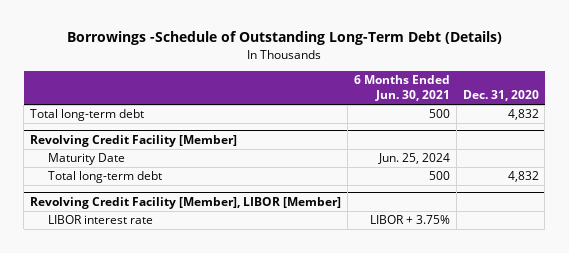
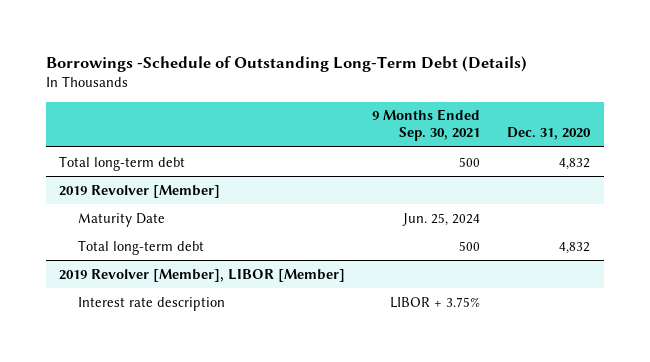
- | 6 Months Ended Jun. 30, 2021 | Dec. 31, 2020
+ | 9 Months Ended Sep. 30, 2021 | Dec. 31, 2020
- Revolving Credit Facility [Member]
+ 2019 Revolver [Member]
- Revolving Credit Facility [Member], LIBOR [Member]
- LIBOR interest rate | LIBOR + 3.75% |
+ 2019 Revolver [Member], LIBOR [Member]
+ Interest rate description | LIBOR + 3.75% |

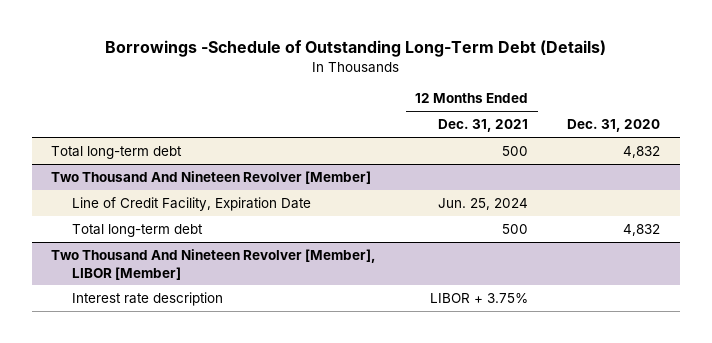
- | 9 Months Ended Sep. 30, 2021 | Dec. 31, 2020
+ | 12 Months Ended Dec. 31, 2021 | Dec. 31, 2020
- 2019 Revolver [Member]
- Maturity Date | Jun. 25, 2024 |
+ Two Thousand And Nineteen Revolver [Member]
+ Line of Credit Facility, Expiration Date | Jun. 25, 2024 |
- 2019 Revolver [Member], LIBOR [Member]
- Interest rate description | LIBOR + 3.75% |
+ Two Thousand And Nineteen Revolver [Member], LIBOR [Member]
+ Interest rate description | LIBOR + 3.75% |

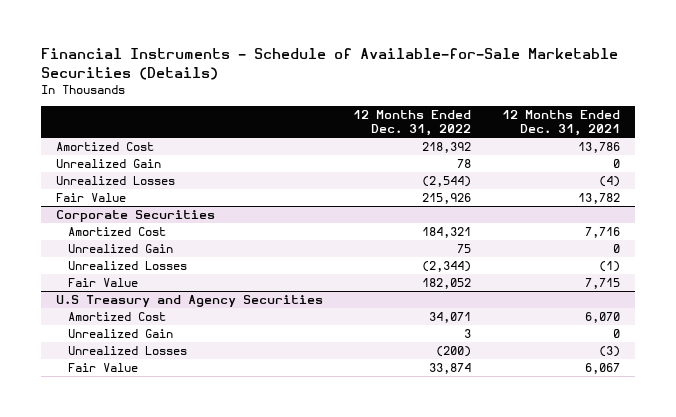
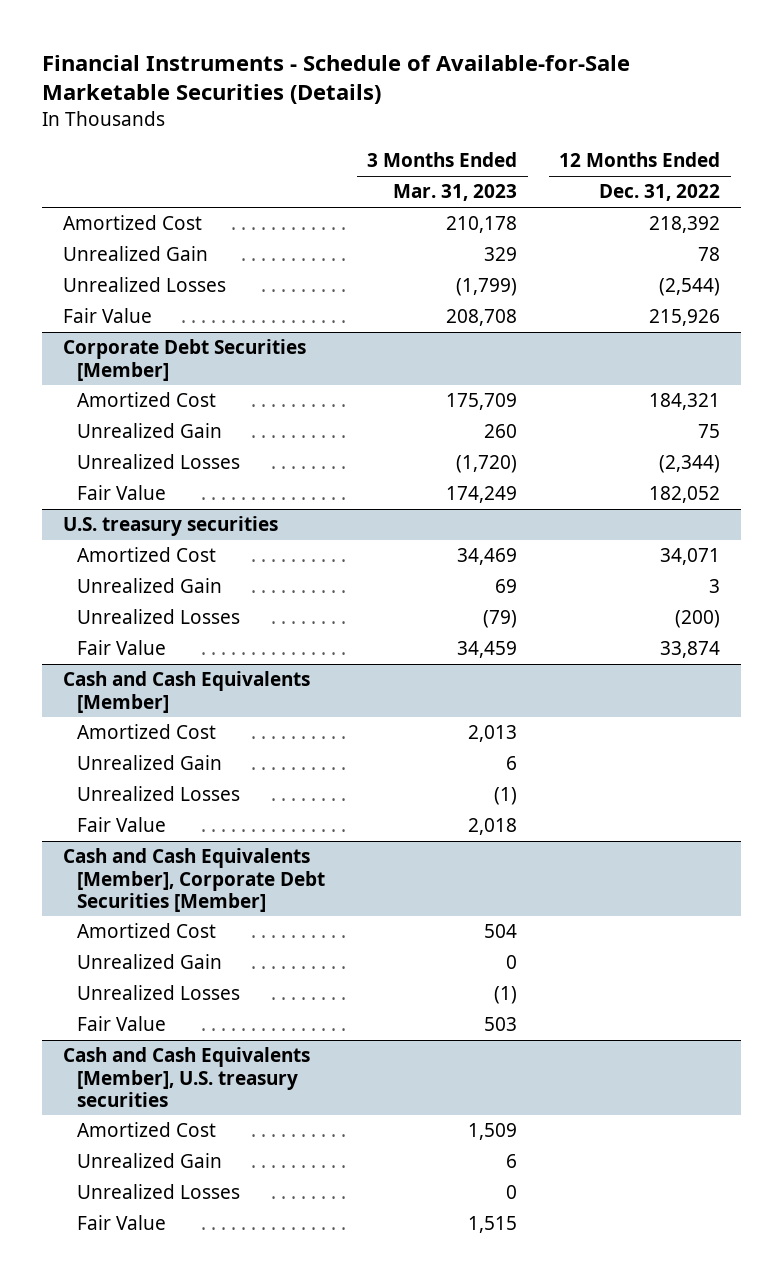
- | 12 Months Ended Dec. 31, 2022 | 12 Months Ended Dec. 31, 2021
+ | 3 Months Ended Mar. 31, 2023 | 12 Months Ended Dec. 31, 2022
- Corporate Securities
+ Corporate Debt Securities [Member]
- U.S Treasury and Agency Securities
+ U.S. treasury securities
+ Cash and Cash Equivalents [Member]
+ Amortized Cost | 2,013 |
+ Unrealized Gain | 6 |
+ Unrealized Losses | (1) |
+ Fair Value | 2,018 |
+ Cash and Cash Equivalents [Member], Corporate Debt Securities [Member]
+ Amortized Cost | 504 |
+ Unrealized Gain | 0 |
+ Unrealized Losses | (1) |
+ Fair Value | 503 |
+ Cash and Cash Equivalents [Member], U.S. treasury securities
+ Amortized Cost | 1,509 |
+ Unrealized Gain | 6 |
+ Unrealized Losses | 0 |
+ Fair Value | 1,515 |

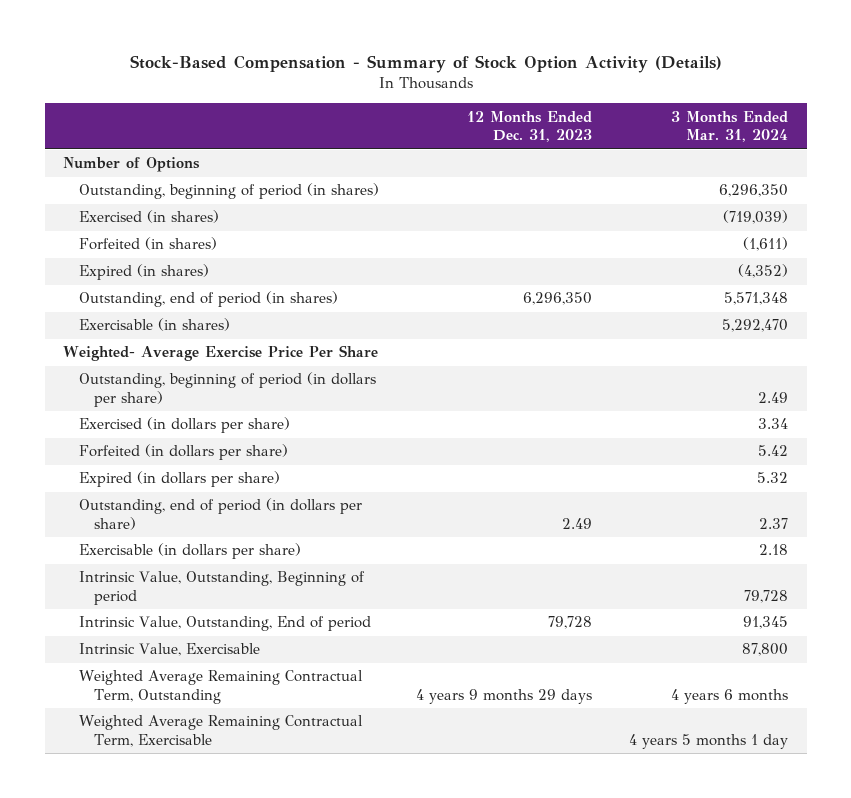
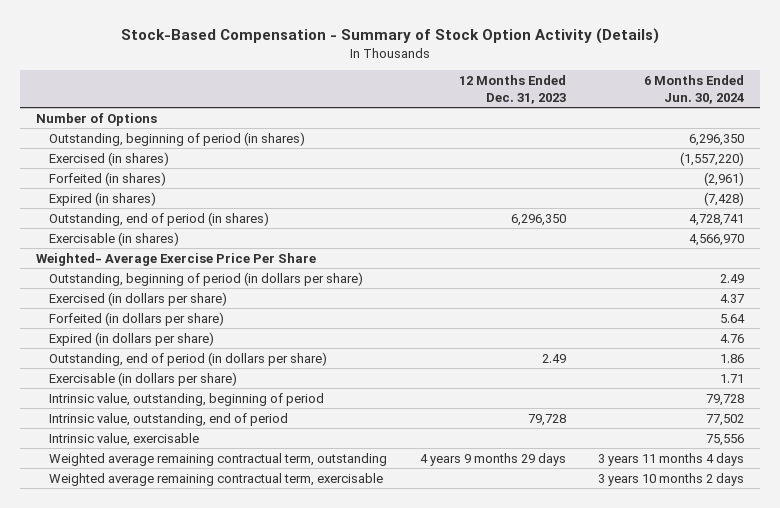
- | 12 Months Ended Dec. 31, 2023 | 3 Months Ended Mar. 31, 2024
+ | 12 Months Ended Dec. 31, 2023 | 6 Months Ended Jun. 30, 2024
- Intrinsic Value, Outstanding, Beginning of period | | 79,728
- Intrinsic Value, Outstanding, End of period | 79,728 | 91,345
- Intrinsic Value, Exercisable | | 87,800
- Weighted Average Remaining Contractual Term, Outstanding | 4 years 9 months 29 days | 4 years 6 months
- Weighted Average Remaining Contractual Term, Exercisable | | 4 years 5 months 1 day
+ Intrinsic value, outstanding, beginning of period | | 79,728
+ Intrinsic value, outstanding, end of period | 79,728 | 77,502
+ Intrinsic value, exercisable | | 75,556
+ Weighted average remaining contractual term, outstanding | 4 years 9 months 29 days | 3 years 11 months 4 days
+ Weighted average remaining contractual term, exercisable | | 3 years 10 months 2 days

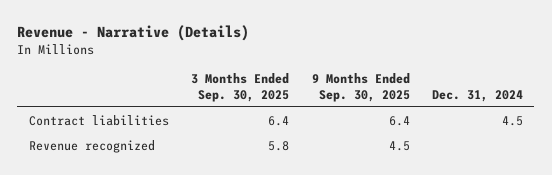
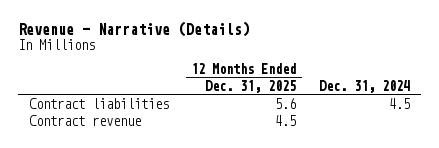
- | 3 Months Ended Sep. 30, 2025 | 9 Months Ended Sep. 30, 2025 | Dec. 31, 2024
+ | 12 Months Ended Dec. 31, 2025 | Dec. 31, 2024
- Revenue recognized | 5.8 | 4.5 |
+ Contract revenue | 4.5 |

